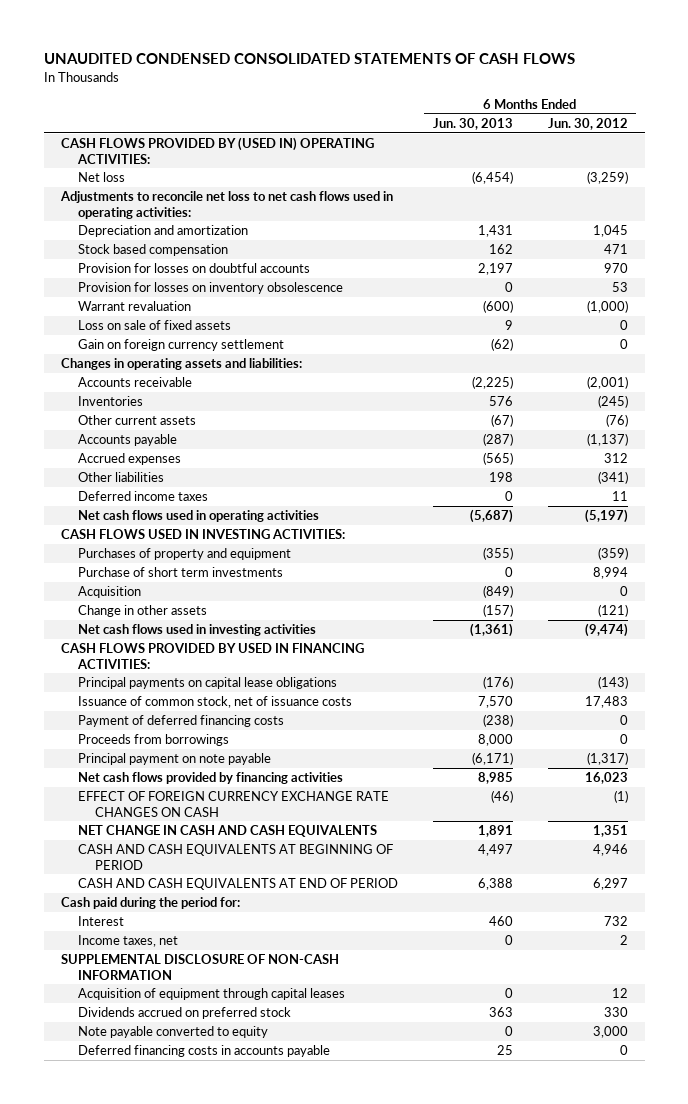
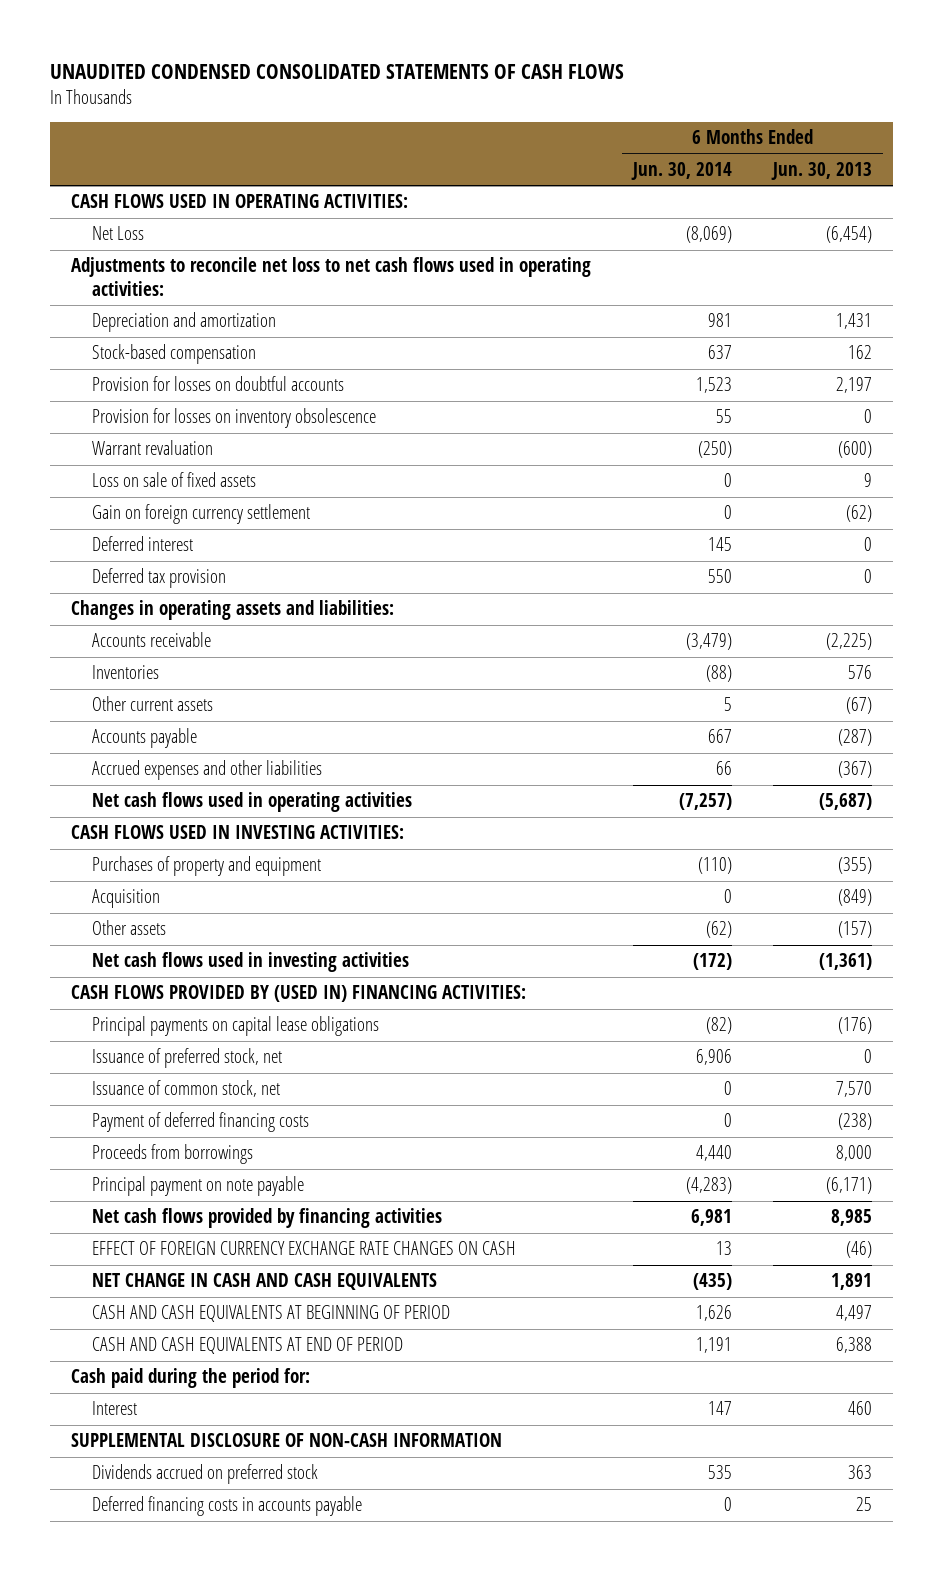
- | 6 Months Ended Jun. 30, 2013 | 6 Months Ended Jun. 30, 2012
+ | 6 Months Ended Jun. 30, 2014 | 6 Months Ended Jun. 30, 2013
- CASH FLOWS PROVIDED BY (USED IN) OPERATING ACTIVITIES:
- Net loss | (6,454) | (3,259)
+ CASH FLOWS USED IN OPERATING ACTIVITIES:
+ Net Loss | (8,069) | (6,454)
- Stock based compensation | 162 | 471
+ Stock-based compensation | 637 | 162
+ Deferred interest | 145 | 0
+ Deferred tax provision | 550 | 0
- Accrued expenses | (565) | 312
- Other liabilities | 198 | (341)
- Deferred income taxes | 0 | 11
+ Accrued expenses and other liabilities | 66 | (367)
- Purchase of short term investments | 0 | 8,994
- Change in other assets | (157) | (121)
+ Other assets | (62) | (157)
- CASH FLOWS PROVIDED BY USED IN FINANCING ACTIVITIES:
+ CASH FLOWS PROVIDED BY (USED IN) FINANCING ACTIVITIES:
- Issuance of common stock, net of issuance costs | 7,570 | 17,483
+ Issuance of preferred stock, net | 6,906 | 0
+ Issuance of common stock, net | 0 | 7,570
- Income taxes, net | 0 | 2
- Acquisition of equipment through capital leases | 0 | 12
- Note payable converted to equity | 0 | 3,000

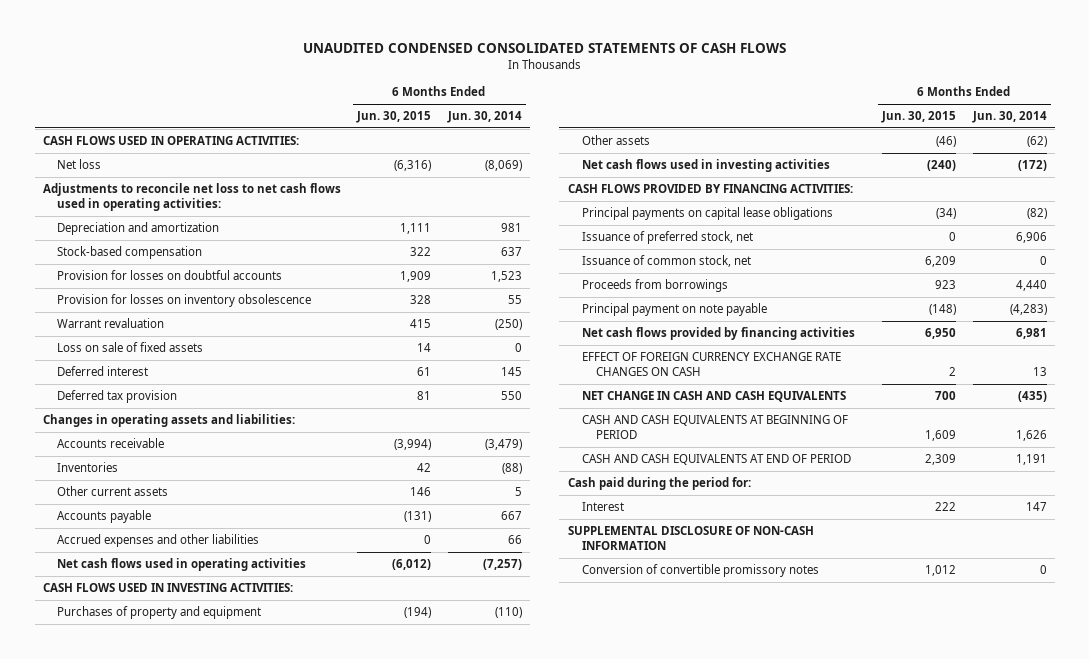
- | 6 Months Ended Jun. 30, 2014 | 6 Months Ended Jun. 30, 2013
+ | 6 Months Ended Jun. 30, 2015 | 6 Months Ended Jun. 30, 2014
- Net Loss | (8,069) | (6,454)
+ Net loss | (6,316) | (8,069)
- Gain on foreign currency settlement | 0 | (62)
- Acquisition | 0 | (849)
- CASH FLOWS PROVIDED BY (USED IN) FINANCING ACTIVITIES:
+ CASH FLOWS PROVIDED BY FINANCING ACTIVITIES:
- Payment of deferred financing costs | 0 | (238)
- Dividends accrued on preferred stock | 535 | 363
- Deferred financing costs in accounts payable | 0 | 25
+ Conversion of convertible promissory notes | 1,012 | 0

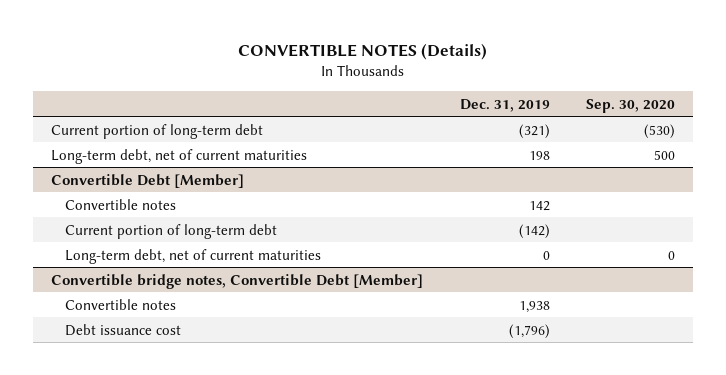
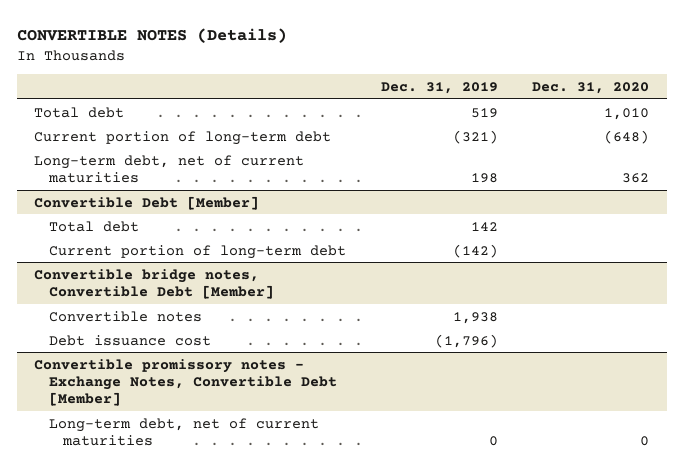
- | Dec. 31, 2019 | Sep. 30, 2020
+ | Dec. 31, 2019 | Dec. 31, 2020
+ Total debt | 519 | 1,010
@ Convertible Debt [Member]
- Convertible notes | 142 |
+ Total debt | 142 |
- Long-term debt, net of current maturities | 0 | 0
+ Convertible promissory notes - Exchange Notes, Convertible Debt [Member]
+ Long-term debt, net of current maturities | 0 | 0

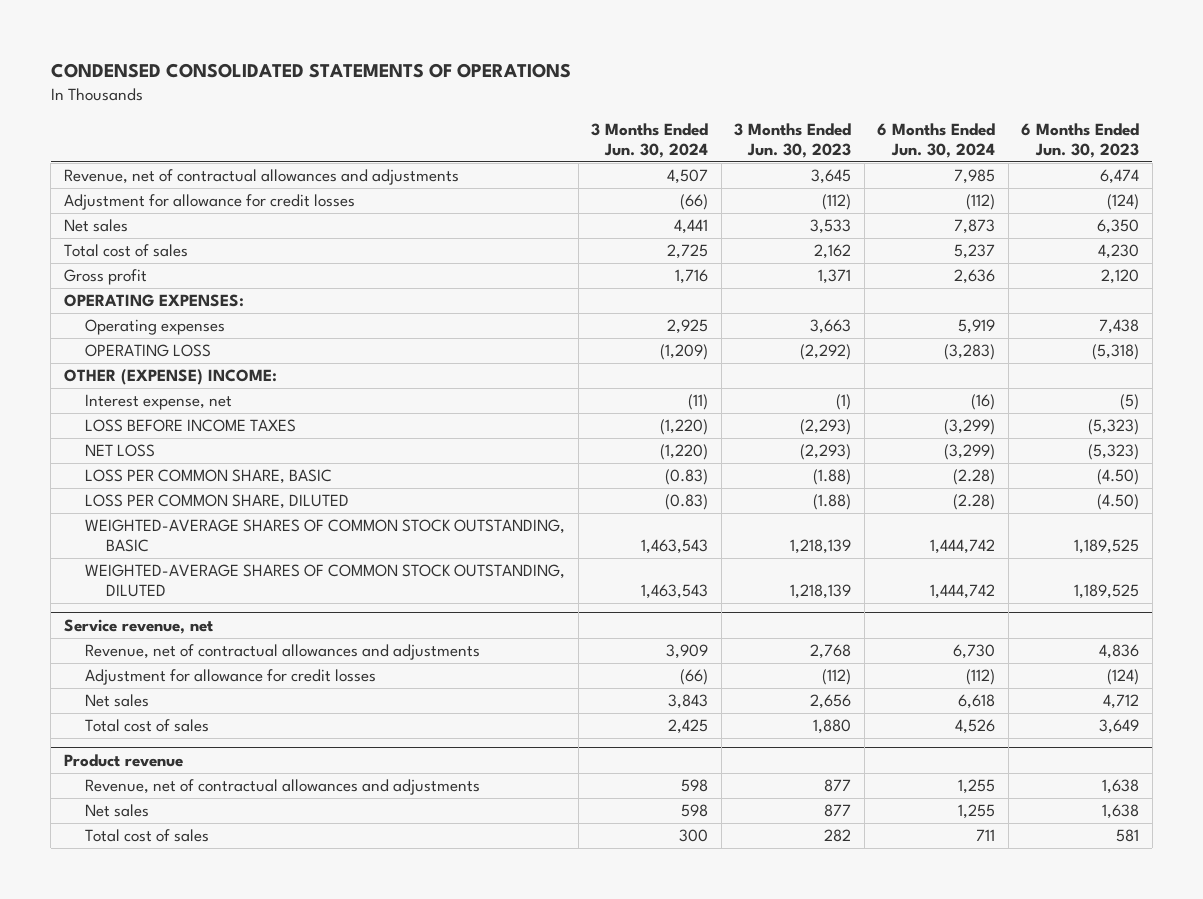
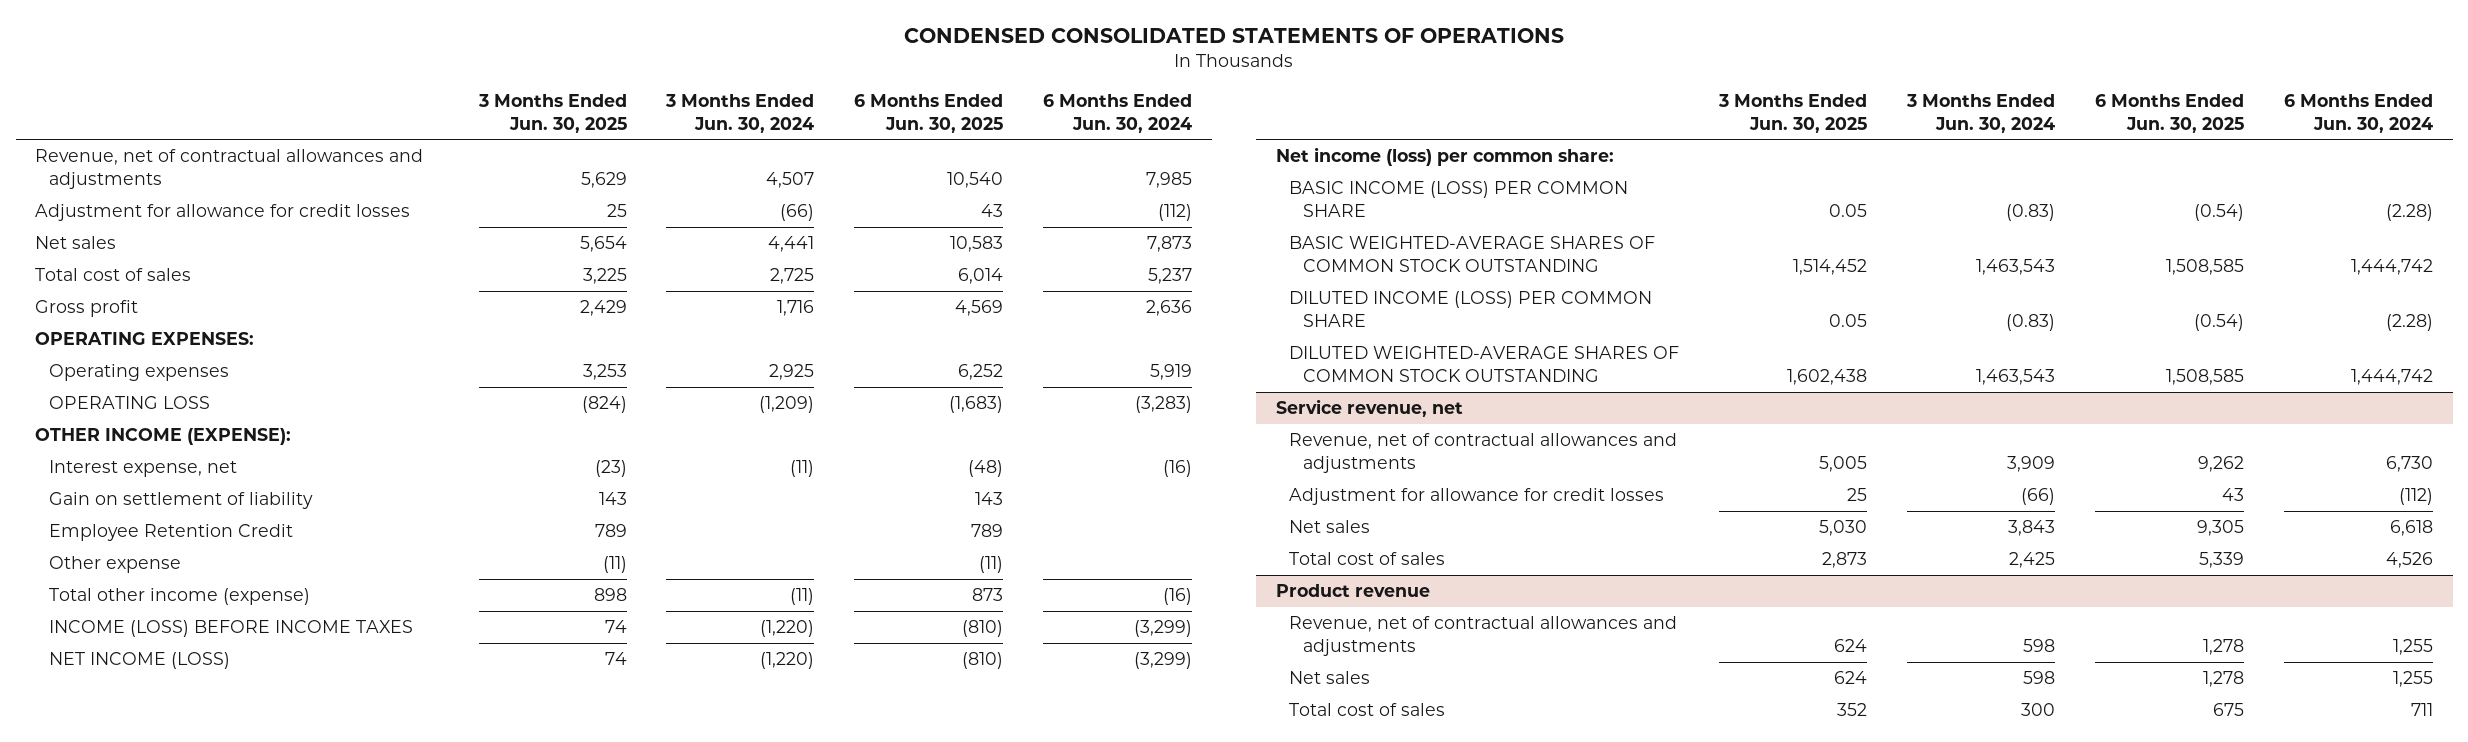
- | 3 Months Ended Jun. 30, 2024 | 3 Months Ended Jun. 30, 2023 | 6 Months Ended Jun. 30, 2024 | 6 Months Ended Jun. 30, 2023
+ | 3 Months Ended Jun. 30, 2025 | 3 Months Ended Jun. 30, 2024 | 6 Months Ended Jun. 30, 2025 | 6 Months Ended Jun. 30, 2024
- OTHER (EXPENSE) INCOME:
+ OTHER INCOME (EXPENSE):
- LOSS BEFORE INCOME TAXES | (1,220) | (2,293) | (3,299) | (5,323)
- NET LOSS | (1,220) | (2,293) | (3,299) | (5,323)
- LOSS PER COMMON SHARE, BASIC | (0.83) | (1.88) | (2.28) | (4.50)
- LOSS PER COMMON SHARE, DILUTED | (0.83) | (1.88) | (2.28) | (4.50)
- WEIGHTED-AVERAGE SHARES OF COMMON STOCK OUTSTANDING, BASIC | 1,463,543 | 1,218,139 | 1,444,742 | 1,189,525
- WEIGHTED-AVERAGE SHARES OF COMMON STOCK OUTSTANDING, DILUTED | 1,463,543 | 1,218,139 | 1,444,742 | 1,189,525
+ Gain on settlement of liability | 143 | | 143 |
+ Employee Retention Credit | 789 | | 789 |
+ Other expense | (11) | | (11) |
+ Total other income (expense) | 898 | (11) | 873 | (16)
+ INCOME (LOSS) BEFORE INCOME TAXES | 74 | (1,220) | (810) | (3,299)
+ NET INCOME (LOSS) | 74 | (1,220) | (810) | (3,299)
+ Net income (loss) per common share:
+ BASIC INCOME (LOSS) PER COMMON SHARE | 0.05 | (0.83) | (0.54) | (2.28)
+ BASIC WEIGHTED-AVERAGE SHARES OF COMMON STOCK OUTSTANDING | 1,514,452 | 1,463,543 | 1,508,585 | 1,444,742
+ DILUTED INCOME (LOSS) PER COMMON SHARE | 0.05 | (0.83) | (0.54) | (2.28)
+ DILUTED WEIGHTED-AVERAGE SHARES OF COMMON STOCK OUTSTANDING | 1,602,438 | 1,463,543 | 1,508,585 | 1,444,742

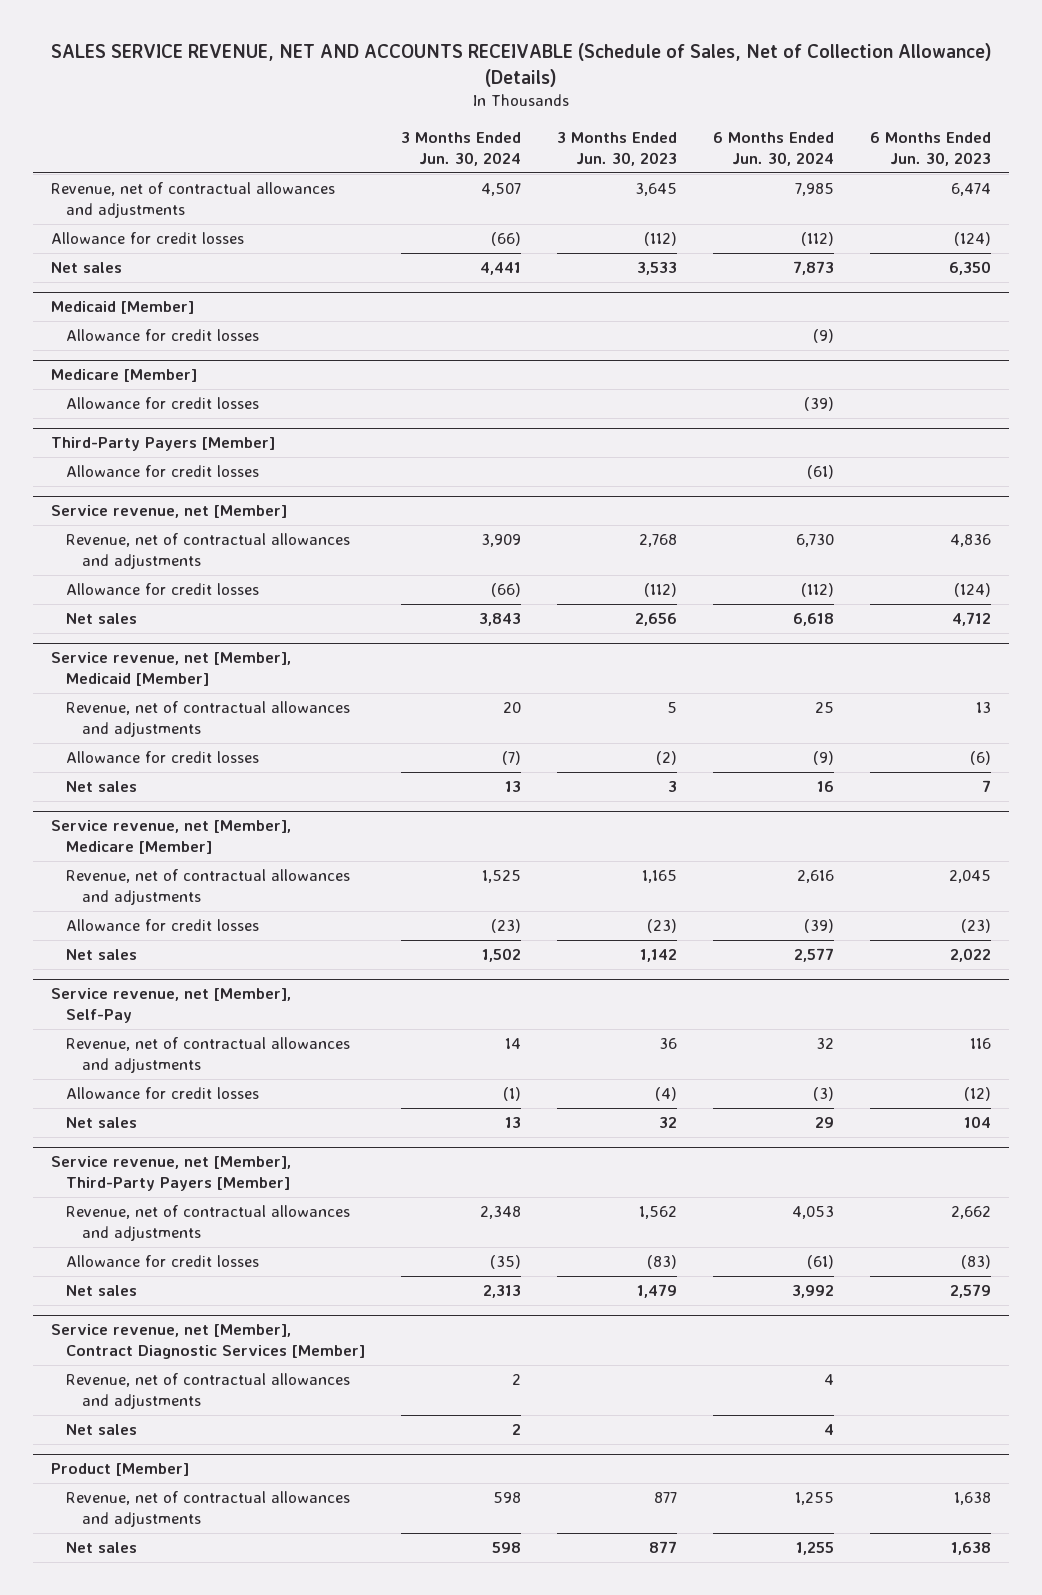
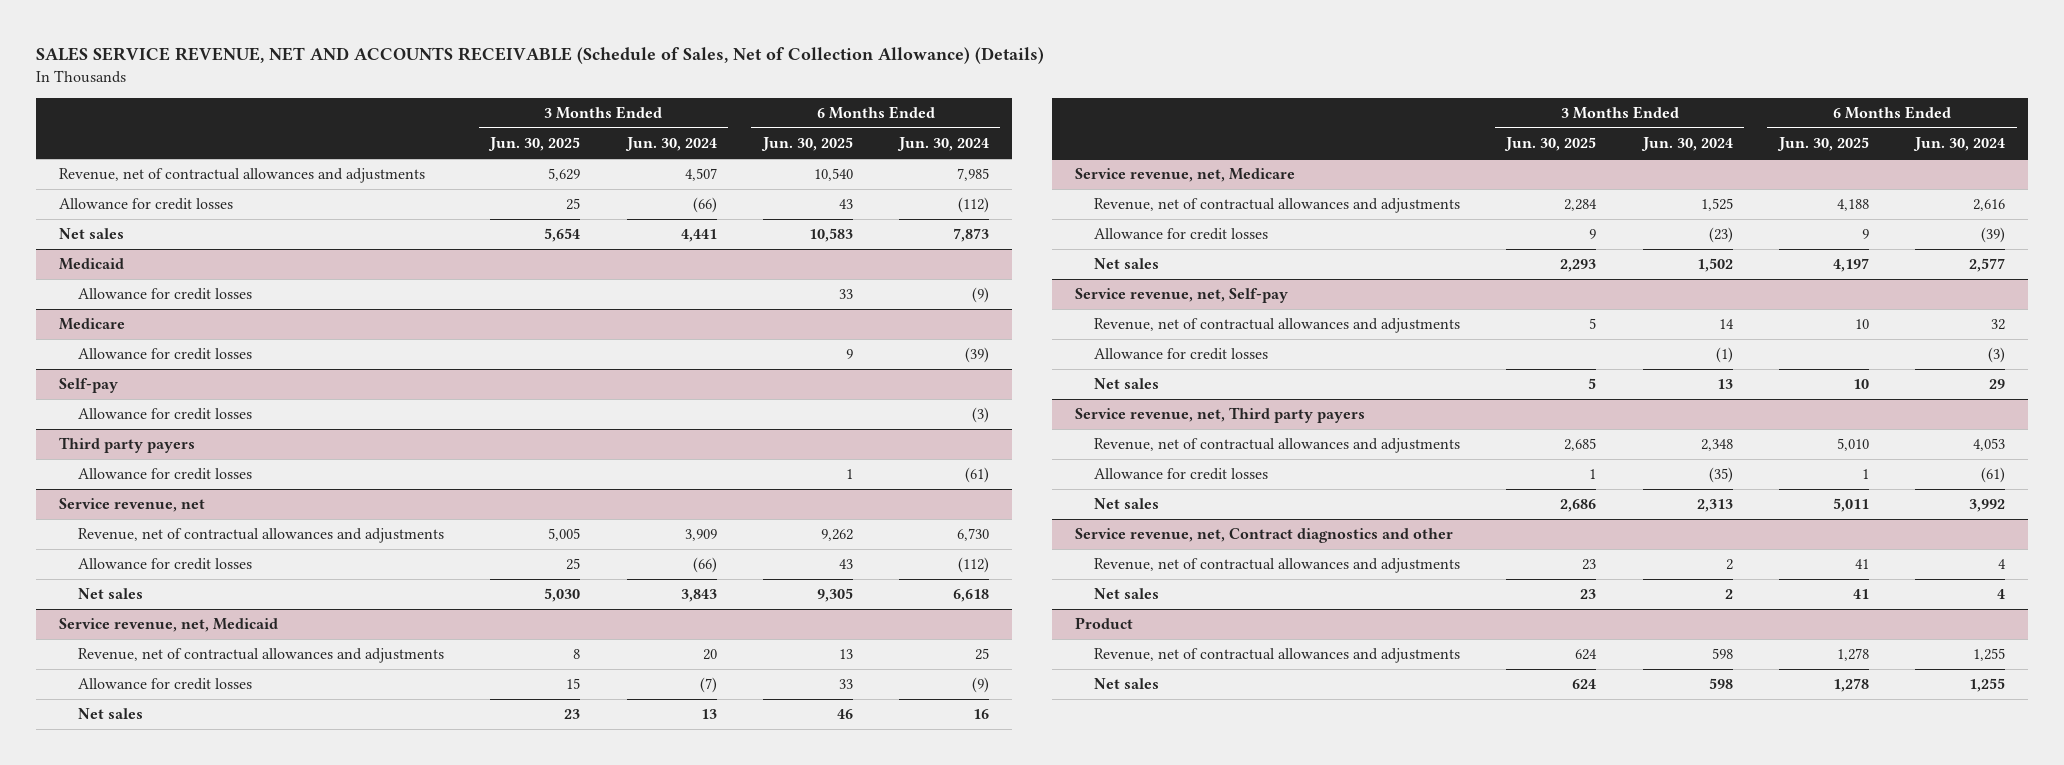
- | 3 Months Ended Jun. 30, 2024 | 3 Months Ended Jun. 30, 2023 | 6 Months Ended Jun. 30, 2024 | 6 Months Ended Jun. 30, 2023
+ | 3 Months Ended Jun. 30, 2025 | 3 Months Ended Jun. 30, 2024 | 6 Months Ended Jun. 30, 2025 | 6 Months Ended Jun. 30, 2024
- Medicaid [Member]
+ Medicaid
- Medicare [Member]
+ Medicare
- Third-Party Payers [Member]
+ Self-pay
+ Allowance for credit losses | | | | (3)
+ Third party payers
- Service revenue, net [Member]
+ Service revenue, net
- Service revenue, net [Member], Medicaid [Member]
+ Service revenue, net, Medicaid
- Service revenue, net [Member], Medicare [Member]
+ Service revenue, net, Medicare
- Service revenue, net [Member], Self-Pay
+ Service revenue, net, Self-pay
- Service revenue, net [Member], Third-Party Payers [Member]
+ Service revenue, net, Third party payers
- Service revenue, net [Member], Contract Diagnostic Services [Member]
+ Service revenue, net, Contract diagnostics and other
- Product [Member]
+ Product

